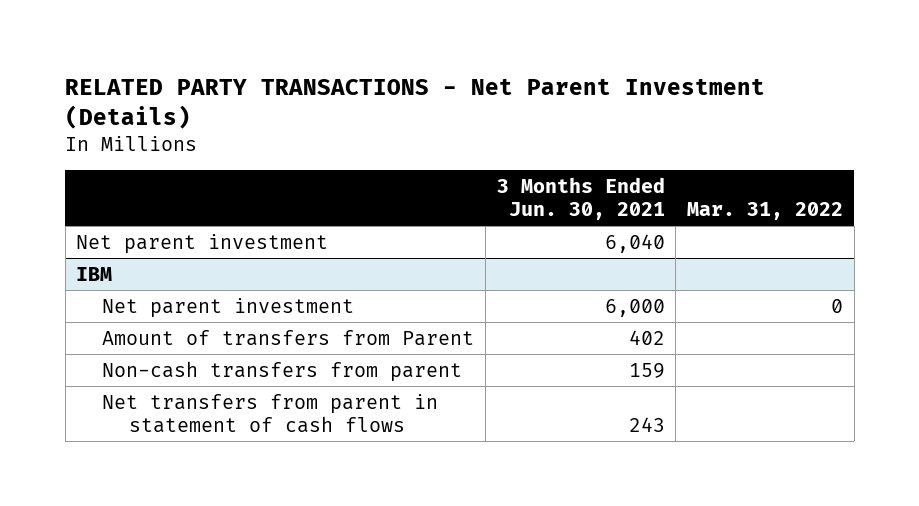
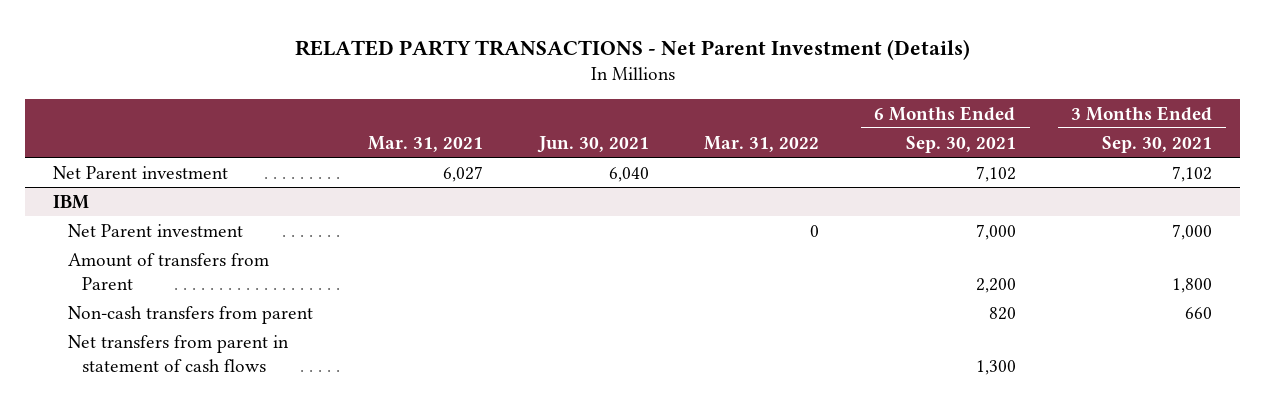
- | 3 Months Ended Jun. 30, 2021 | Mar. 31, 2022
+ | Mar. 31, 2021 | Jun. 30, 2021 | Mar. 31, 2022 | 6 Months Ended Sep. 30, 2021 | 3 Months Ended Sep. 30, 2021
- Net parent investment | 6,040 |
+ Net Parent investment | 6,027 | 6,040 | | 7,102 | 7,102
@ IBM
- Net parent investment | 6,000 | 0
+ Net Parent investment | | | 0 | 7,000 | 7,000

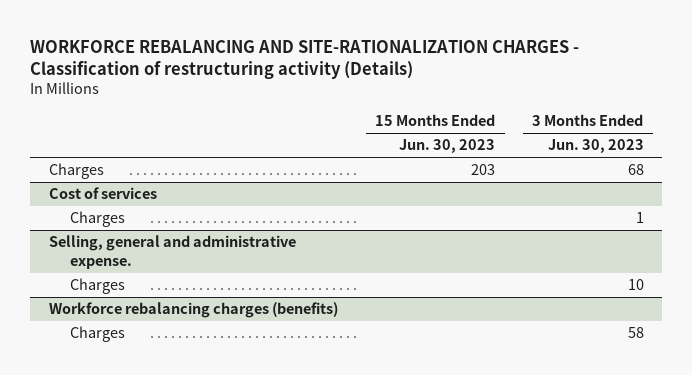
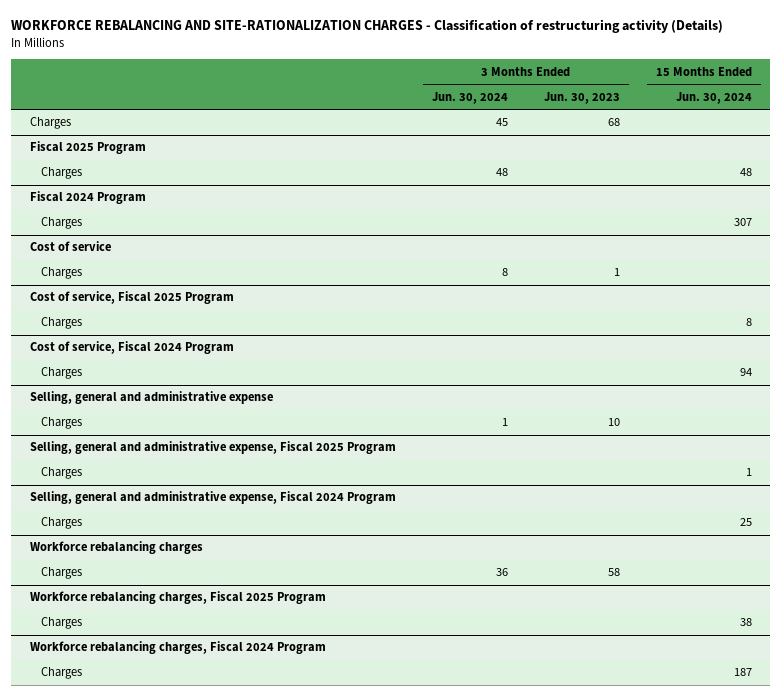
- | 15 Months Ended Jun. 30, 2023 | 3 Months Ended Jun. 30, 2023
+ | 3 Months Ended Jun. 30, 2024 | 3 Months Ended Jun. 30, 2023 | 15 Months Ended Jun. 30, 2024
- Cost of services
+ Fiscal 2025 Program
+ Charges | 48 | | 48
+ Fiscal 2024 Program
+ Charges | | | 307
+ Cost of service
- Selling, general and administrative expense.
+ Cost of service, Fiscal 2025 Program
+ Charges | | | 8
+ Cost of service, Fiscal 2024 Program
+ Charges | | | 94
+ Selling, general and administrative expense
- Workforce rebalancing charges (benefits)
+ Selling, general and administrative expense, Fiscal 2025 Program
+ Charges | | | 1
+ Selling, general and administrative expense, Fiscal 2024 Program
+ Charges | | | 25
+ Workforce rebalancing charges
+ Workforce rebalancing charges, Fiscal 2025 Program
+ Charges | | | 38
+ Workforce rebalancing charges, Fiscal 2024 Program
+ Charges | | | 187

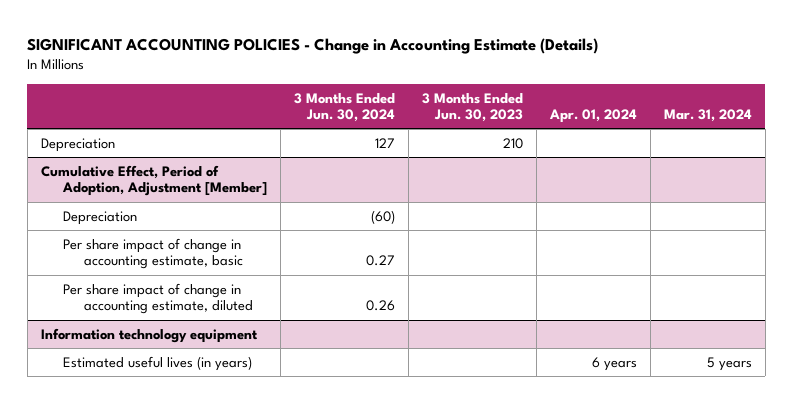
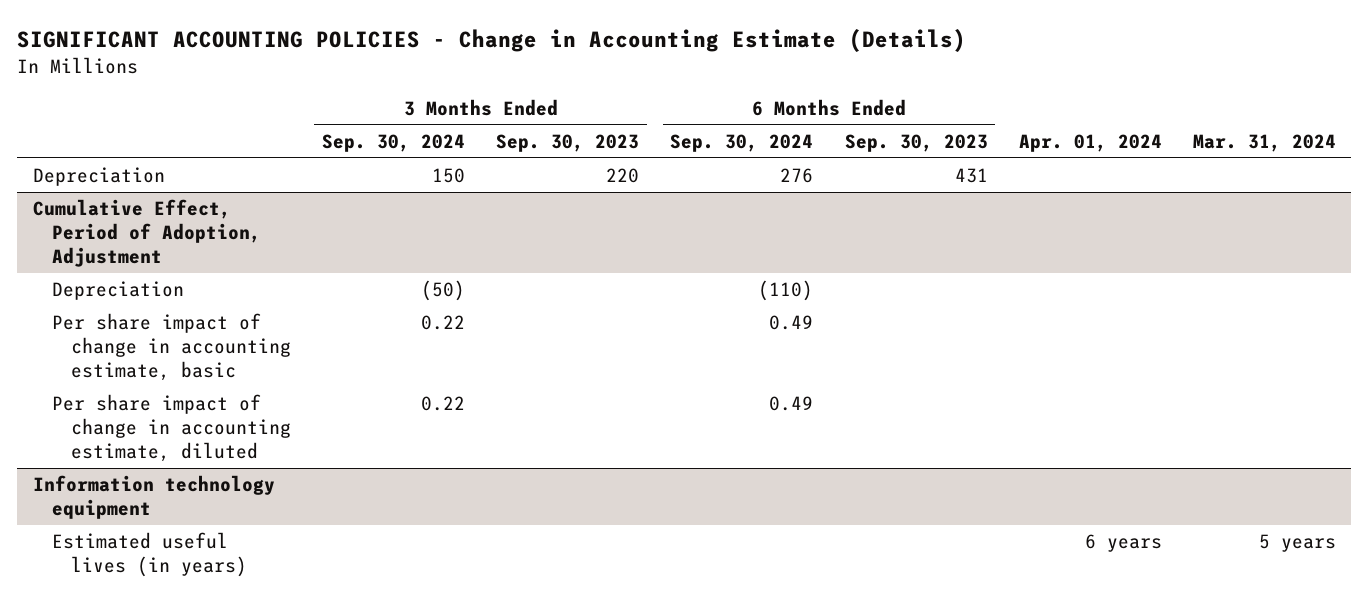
- | 3 Months Ended Jun. 30, 2024 | 3 Months Ended Jun. 30, 2023 | Apr. 01, 2024 | Mar. 31, 2024
+ | 3 Months Ended Sep. 30, 2024 | 3 Months Ended Sep. 30, 2023 | 6 Months Ended Sep. 30, 2024 | 6 Months Ended Sep. 30, 2023 | Apr. 01, 2024 | Mar. 31, 2024
- Cumulative Effect, Period of Adoption, Adjustment [Member]
+ Cumulative Effect, Period of Adoption, Adjustment

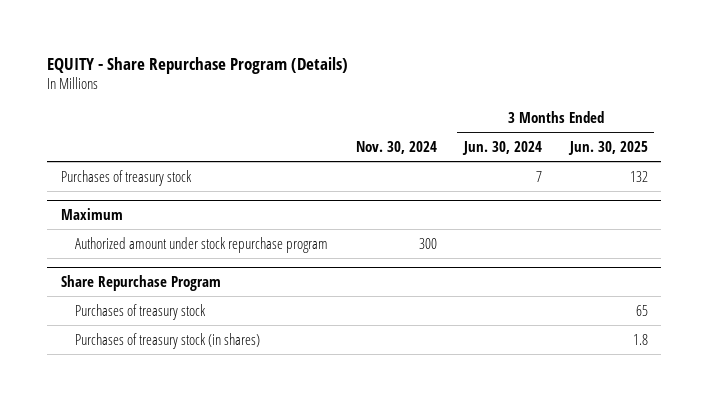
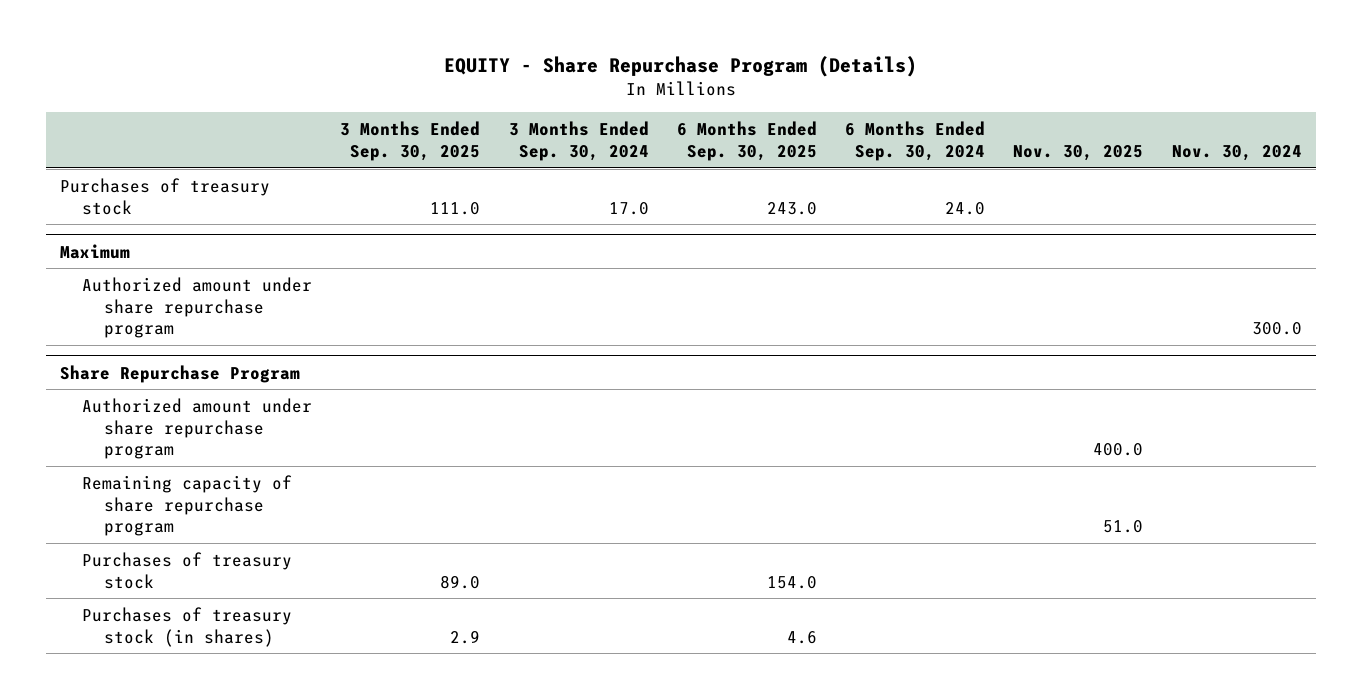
- | Nov. 30, 2024 | 3 Months Ended Jun. 30, 2024 | 3 Months Ended Jun. 30, 2025
+ | 3 Months Ended Sep. 30, 2025 | 3 Months Ended Sep. 30, 2024 | 6 Months Ended Sep. 30, 2025 | 6 Months Ended Sep. 30, 2024 | Nov. 30, 2025 | Nov. 30, 2024
@ Maximum
- Authorized amount under stock repurchase program | 300 | |
+ Authorized amount under share repurchase program | | | | | | 300.0
@ Share Repurchase Program
+ Authorized amount under share repurchase program | | | | | 400.0 |
+ Remaining capacity of share repurchase program | | | | | 51.0 |

